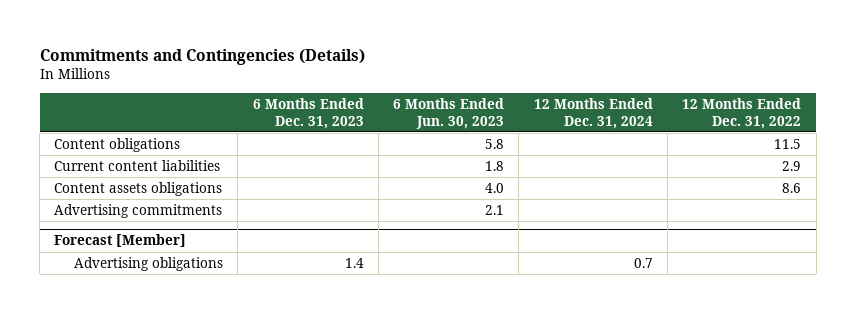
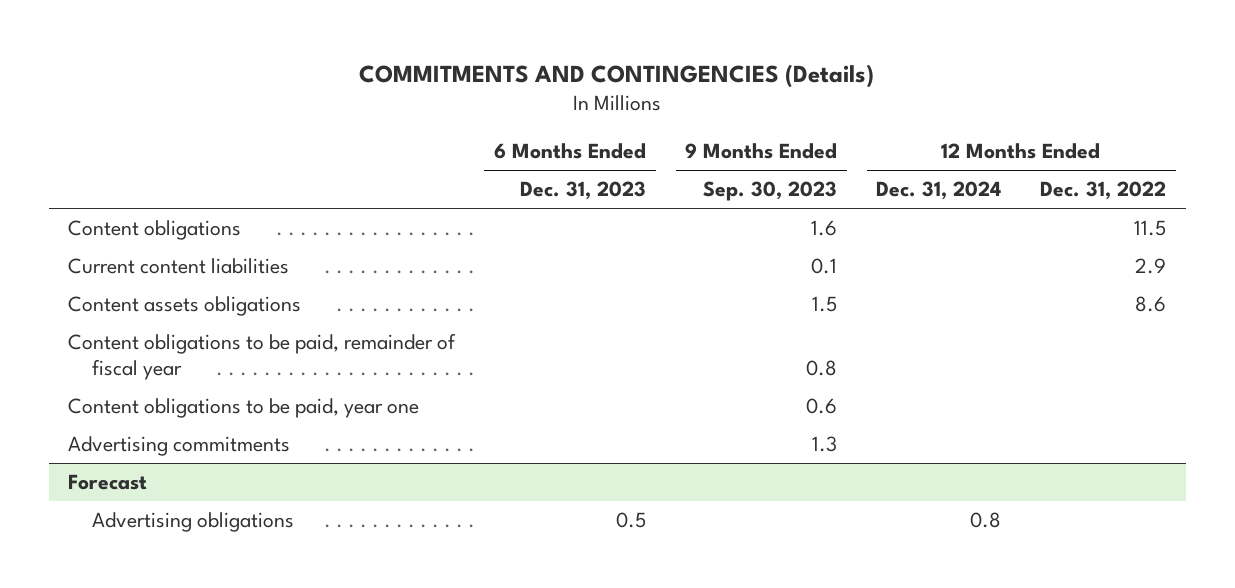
- Commitments and Contingencies (Details)
+ COMMITMENTS AND CONTINGENCIES (Details)
- | 6 Months Ended Dec. 31, 2023 | 6 Months Ended Jun. 30, 2023 | 12 Months Ended Dec. 31, 2024 | 12 Months Ended Dec. 31, 2022
+ | 6 Months Ended Dec. 31, 2023 | 9 Months Ended Sep. 30, 2023 | 12 Months Ended Dec. 31, 2024 | 12 Months Ended Dec. 31, 2022
+ Content obligations to be paid, remainder of fiscal year | | 0.8 | |
+ Content obligations to be paid, year one | | 0.6 | |
- Forecast [Member]
- Advertising obligations | 1.4 | | 0.7 |
+ Forecast
+ Advertising obligations | 0.5 | | 0.8 |

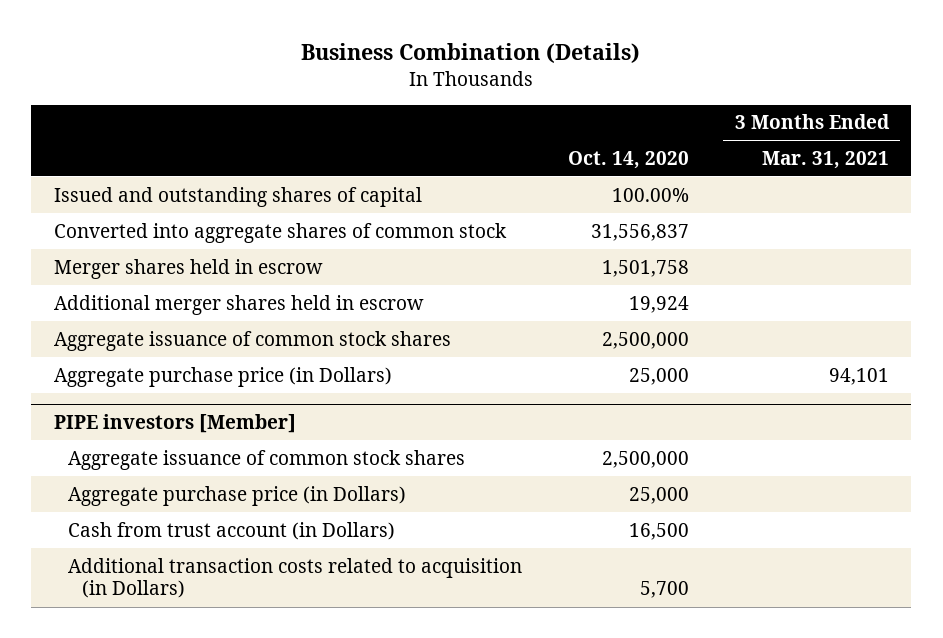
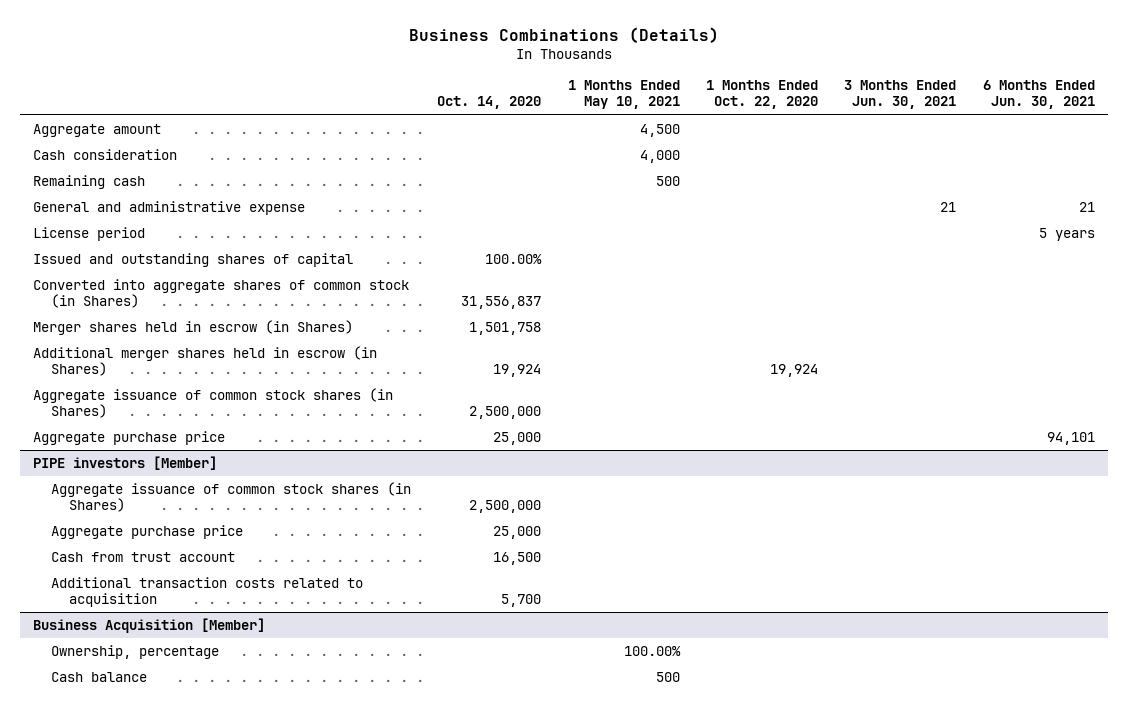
- Business Combination (Details)
+ Business Combinations (Details)
- | Oct. 14, 2020 | 3 Months Ended Mar. 31, 2021
+ | Oct. 14, 2020 | 1 Months Ended May 10, 2021 | 1 Months Ended Oct. 22, 2020 | 3 Months Ended Jun. 30, 2021 | 6 Months Ended Jun. 30, 2021
+ Aggregate amount | | 4,500 | | |
+ Cash consideration | | 4,000 | | |
+ Remaining cash | | 500 | | |
+ General and administrative expense | | | | 21 | 21
+ License period | | | | | 5 years
- Converted into aggregate shares of common stock | 31,556,837 |
- Merger shares held in escrow | 1,501,758 |
- Additional merger shares held in escrow | 19,924 |
- Aggregate issuance of common stock shares | 2,500,000 |
- Aggregate purchase price (in Dollars) | 25,000 | 94,101
+ Converted into aggregate shares of common stock (in Shares) | 31,556,837 | | | |
+ Merger shares held in escrow (in Shares) | 1,501,758 | | | |
+ Additional merger shares held in escrow (in Shares) | 19,924 | | 19,924 | |
+ Aggregate issuance of common stock shares (in Shares) | 2,500,000 | | | |
+ Aggregate purchase price | 25,000 | | | | 94,101
@ PIPE investors [Member]
- Aggregate issuance of common stock shares | 2,500,000 |
- Aggregate purchase price (in Dollars) | 25,000 |
- Cash from trust account (in Dollars) | 16,500 |
- Additional transaction costs related to acquisition (in Dollars) | 5,700 |
+ Aggregate issuance of common stock shares (in Shares) | 2,500,000 | | | |
+ Aggregate purchase price | 25,000 | | | |
+ Cash from trust account | 16,500 | | | |
+ Additional transaction costs related to acquisition | 5,700 | | | |
+ Business Acquisition [Member]
+ Ownership, percentage | | 100.00% | | |
+ Cash balance | | 500 | | |

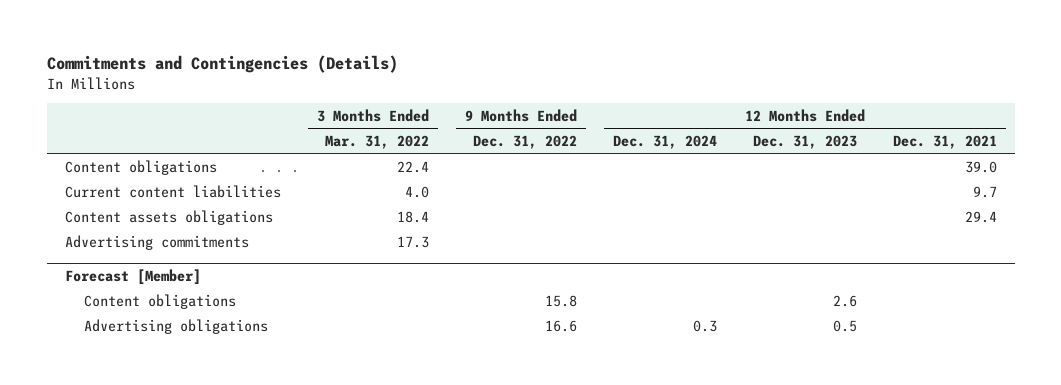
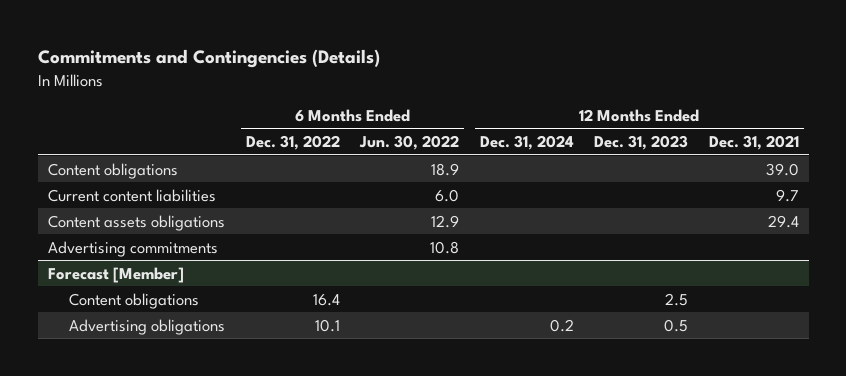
- | 3 Months Ended Mar. 31, 2022 | 9 Months Ended Dec. 31, 2022 | 12 Months Ended Dec. 31, 2024 | 12 Months Ended Dec. 31, 2023 | 12 Months Ended Dec. 31, 2021
+ | 6 Months Ended Dec. 31, 2022 | 6 Months Ended Jun. 30, 2022 | 12 Months Ended Dec. 31, 2024 | 12 Months Ended Dec. 31, 2023 | 12 Months Ended Dec. 31, 2021
@ Forecast [Member]
- Content obligations | | 15.8 | | 2.6 |
- Advertising obligations | | 16.6 | 0.3 | 0.5 |
+ Content obligations | 16.4 | | | 2.5 |
+ Advertising obligations | 10.1 | | 0.2 | 0.5 |

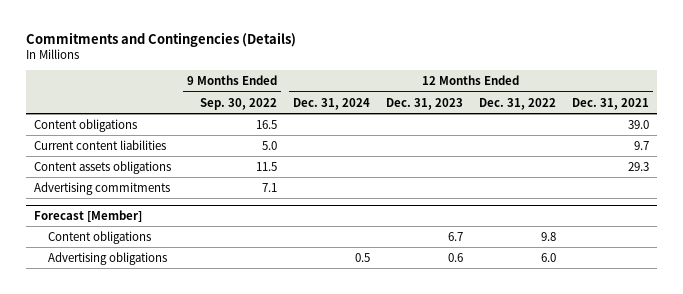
- | 6 Months Ended Dec. 31, 2022 | 6 Months Ended Jun. 30, 2022 | 12 Months Ended Dec. 31, 2024 | 12 Months Ended Dec. 31, 2023 | 12 Months Ended Dec. 31, 2021
+ | 9 Months Ended Sep. 30, 2022 | 12 Months Ended Dec. 31, 2024 | 12 Months Ended Dec. 31, 2023 | 12 Months Ended Dec. 31, 2022 | 12 Months Ended Dec. 31, 2021
- Content assets obligations | | 12.9 | | | 29.4
+ Content assets obligations | 11.5 | | | | 29.3
@ Forecast [Member]
- Content obligations | 16.4 | | | 2.5 |
- Advertising obligations | 10.1 | | 0.2 | 0.5 |
+ Content obligations | | | 6.7 | 9.8 |
+ Advertising obligations | | 0.5 | 0.6 | 6.0 |

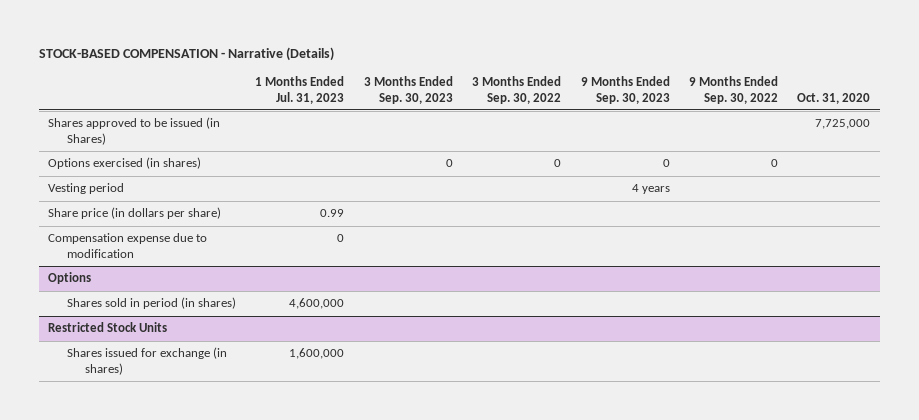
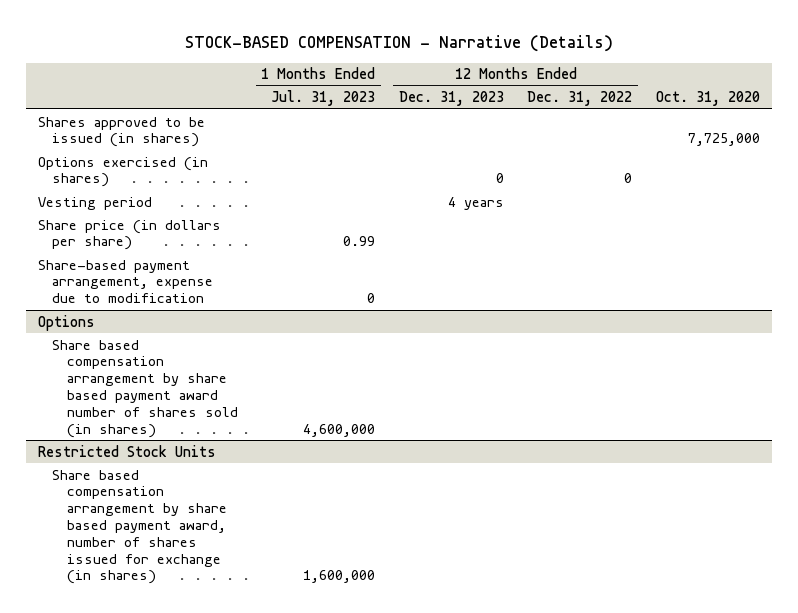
- | 1 Months Ended Jul. 31, 2023 | 3 Months Ended Sep. 30, 2023 | 3 Months Ended Sep. 30, 2022 | 9 Months Ended Sep. 30, 2023 | 9 Months Ended Sep. 30, 2022 | Oct. 31, 2020
+ | 1 Months Ended Jul. 31, 2023 | 12 Months Ended Dec. 31, 2023 | 12 Months Ended Dec. 31, 2022 | Oct. 31, 2020
- Shares approved to be issued (in Shares) | | | | | | 7,725,000
+ Shares approved to be issued (in shares) | | | | 7,725,000
- Compensation expense due to modification | 0 | | | | |
+ Share-based payment arrangement, expense due to modification | 0 | | |
@ Options
- Shares sold in period (in shares) | 4,600,000 | | | | |
+ Share based compensation arrangement by share based payment award number of shares sold (in shares) | 4,600,000 | | |
@ Restricted Stock Units
- Shares issued for exchange (in shares) | 1,600,000 | | | | |
+ Share based compensation arrangement by share based payment award, number of shares issued for exchange (in shares) | 1,600,000 | | |

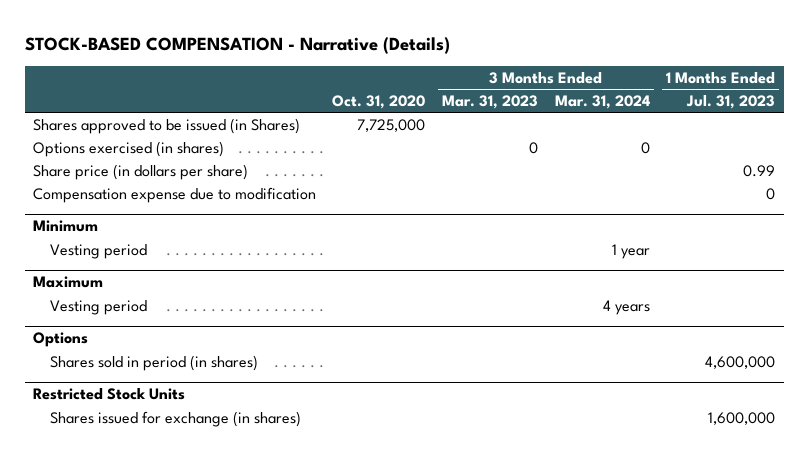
- | 1 Months Ended Jul. 31, 2023 | 12 Months Ended Dec. 31, 2023 | 12 Months Ended Dec. 31, 2022 | Oct. 31, 2020
+ | Oct. 31, 2020 | 3 Months Ended Mar. 31, 2023 | 3 Months Ended Mar. 31, 2024 | 1 Months Ended Jul. 31, 2023
- Shares approved to be issued (in shares) | | | | 7,725,000
+ Shares approved to be issued (in Shares) | 7,725,000 | | |
- Vesting period | | 4 years | |
- Share-based payment arrangement, expense due to modification | 0 | | |
+ Compensation expense due to modification | | | | 0
+ Minimum
+ Vesting period | | | 1 year |
+ Maximum
+ Vesting period | | | 4 years |
@ Options
- Share based compensation arrangement by share based payment award number of shares sold (in shares) | 4,600,000 | | |
+ Shares sold in period (in shares) | | | | 4,600,000
@ Restricted Stock Units
- Share based compensation arrangement by share based payment award, number of shares issued for exchange (in shares) | 1,600,000 | | |
+ Shares issued for exchange (in shares) | | | | 1,600,000

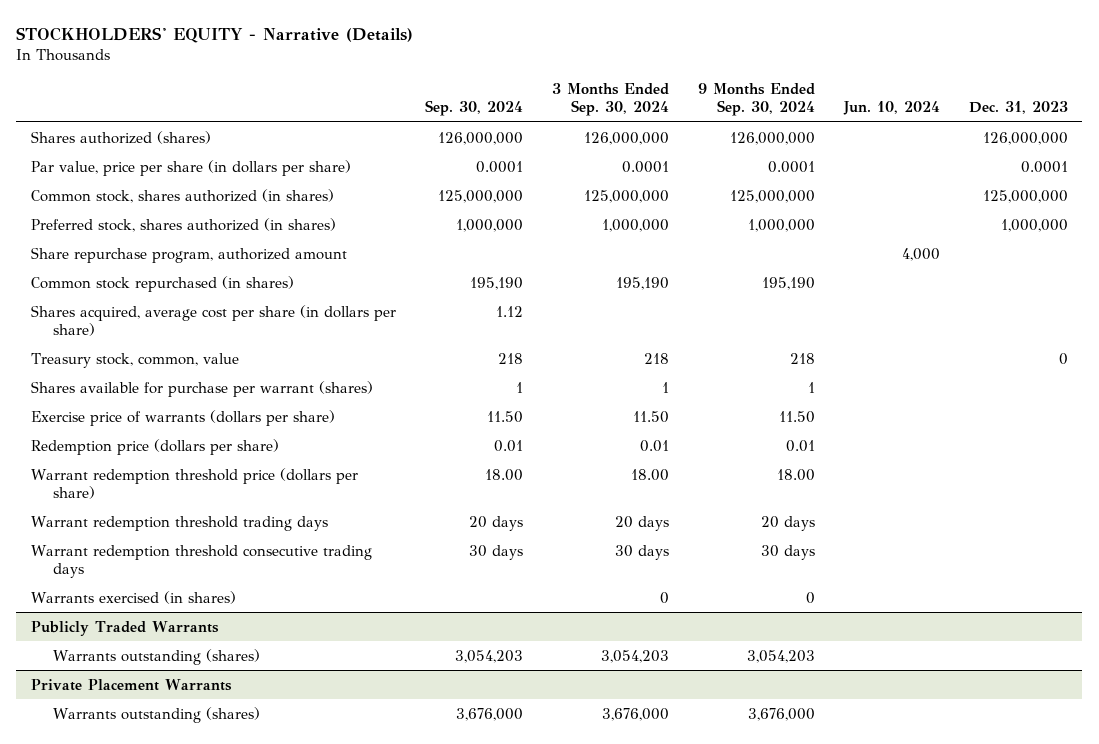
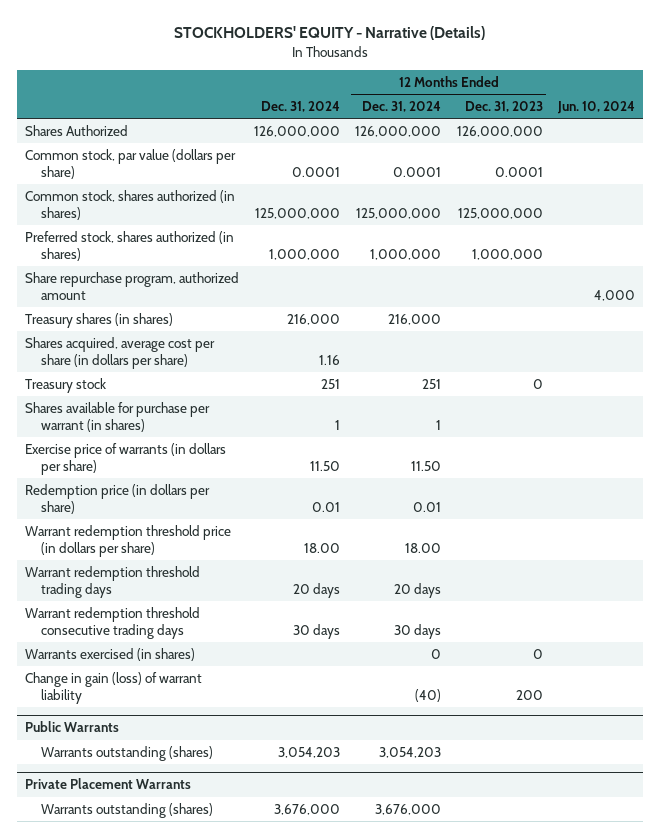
- | Sep. 30, 2024 | 3 Months Ended Sep. 30, 2024 | 9 Months Ended Sep. 30, 2024 | Jun. 10, 2024 | Dec. 31, 2023
+ | Dec. 31, 2024 | 12 Months Ended Dec. 31, 2024 | 12 Months Ended Dec. 31, 2023 | Jun. 10, 2024
- Shares authorized (shares) | 126,000,000 | 126,000,000 | 126,000,000 | | 126,000,000
- Par value, price per share (in dollars per share) | 0.0001 | 0.0001 | 0.0001 | | 0.0001
+ Shares Authorized | 126,000,000 | 126,000,000 | 126,000,000 |
+ Common stock, par value (dollars per share) | 0.0001 | 0.0001 | 0.0001 |
- Common stock repurchased (in shares) | 195,190 | 195,190 | 195,190 | |
+ Treasury shares (in shares) | 216,000 | 216,000 | |
- Treasury stock, common, value | 218 | 218 | 218 | | 0
- Shares available for purchase per warrant (shares) | 1 | 1 | 1 | |
- Exercise price of warrants (dollars per share) | 11.50 | 11.50 | 11.50 | |
- Redemption price (dollars per share) | 0.01 | 0.01 | 0.01 | |
- Warrant redemption threshold price (dollars per share) | 18.00 | 18.00 | 18.00 | |
+ Treasury stock | 251 | 251 | 0 |
+ Shares available for purchase per warrant (in shares) | 1 | 1 | |
+ Exercise price of warrants (in dollars per share) | 11.50 | 11.50 | |
+ Redemption price (in dollars per share) | 0.01 | 0.01 | |
+ Warrant redemption threshold price (in dollars per share) | 18.00 | 18.00 | |
- Publicly Traded Warrants
+ Change in gain (loss) of warrant liability | | (40) | 200 |
+ Public Warrants

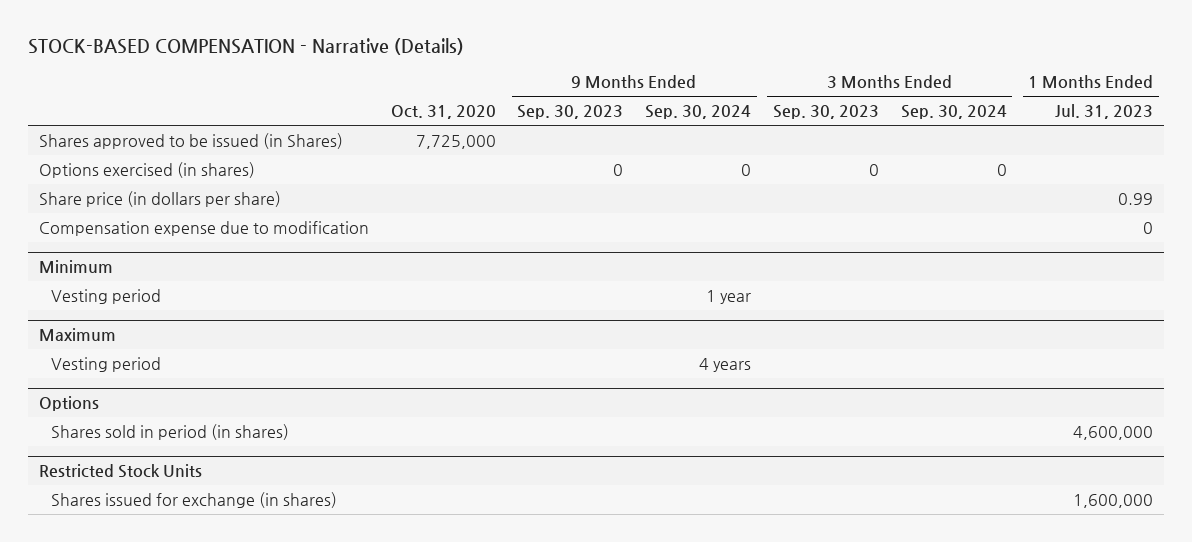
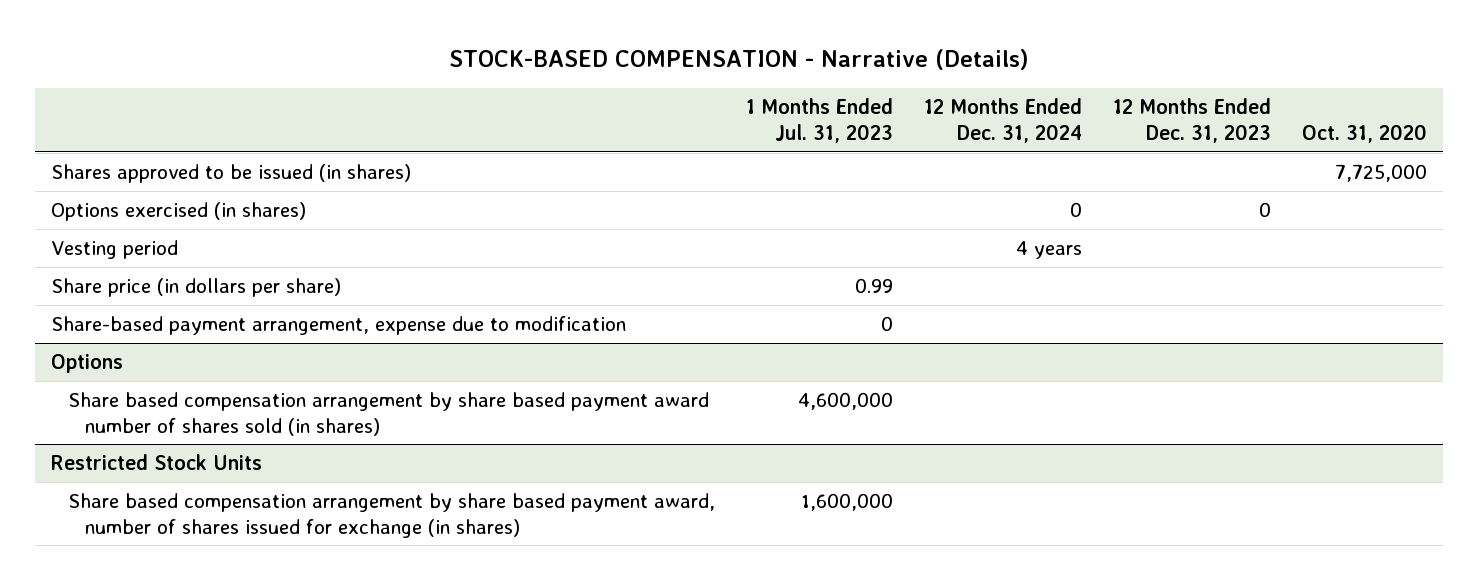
- | Oct. 31, 2020 | 9 Months Ended Sep. 30, 2023 | 9 Months Ended Sep. 30, 2024 | 3 Months Ended Sep. 30, 2023 | 3 Months Ended Sep. 30, 2024 | 1 Months Ended Jul. 31, 2023
+ | 1 Months Ended Jul. 31, 2023 | 12 Months Ended Dec. 31, 2024 | 12 Months Ended Dec. 31, 2023 | Oct. 31, 2020
- Shares approved to be issued (in Shares) | 7,725,000 | | | | |
+ Shares approved to be issued (in shares) | | | | 7,725,000
+ Vesting period | | 4 years | |
- Compensation expense due to modification | | | | | | 0
- Minimum
- Vesting period | | | 1 year | | |
- Maximum
- Vesting period | | | 4 years | | |
+ Share-based payment arrangement, expense due to modification | 0 | | |
@ Options
- Shares sold in period (in shares) | | | | | | 4,600,000
+ Share based compensation arrangement by share based payment award number of shares sold (in shares) | 4,600,000 | | |
@ Restricted Stock Units
- Shares issued for exchange (in shares) | | | | | | 1,600,000
+ Share based compensation arrangement by share based payment award, number of shares issued for exchange (in shares) | 1,600,000 | | |

